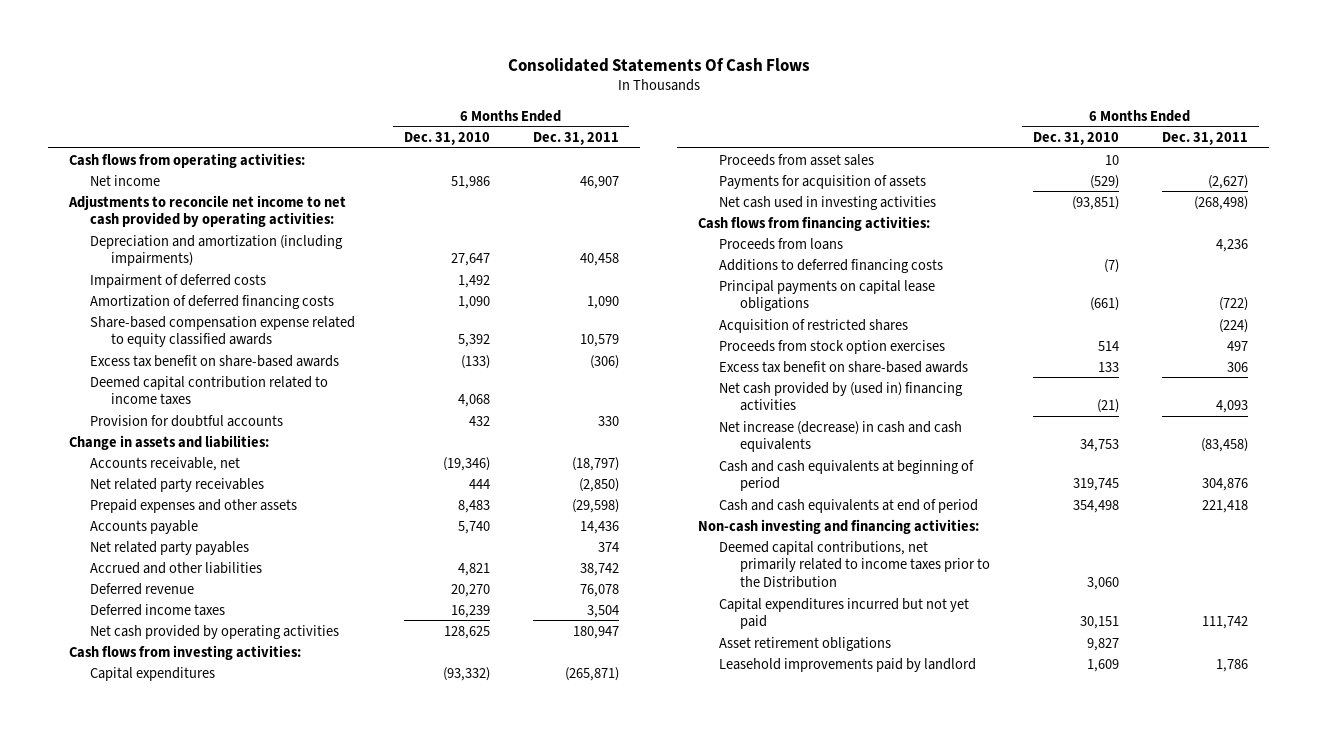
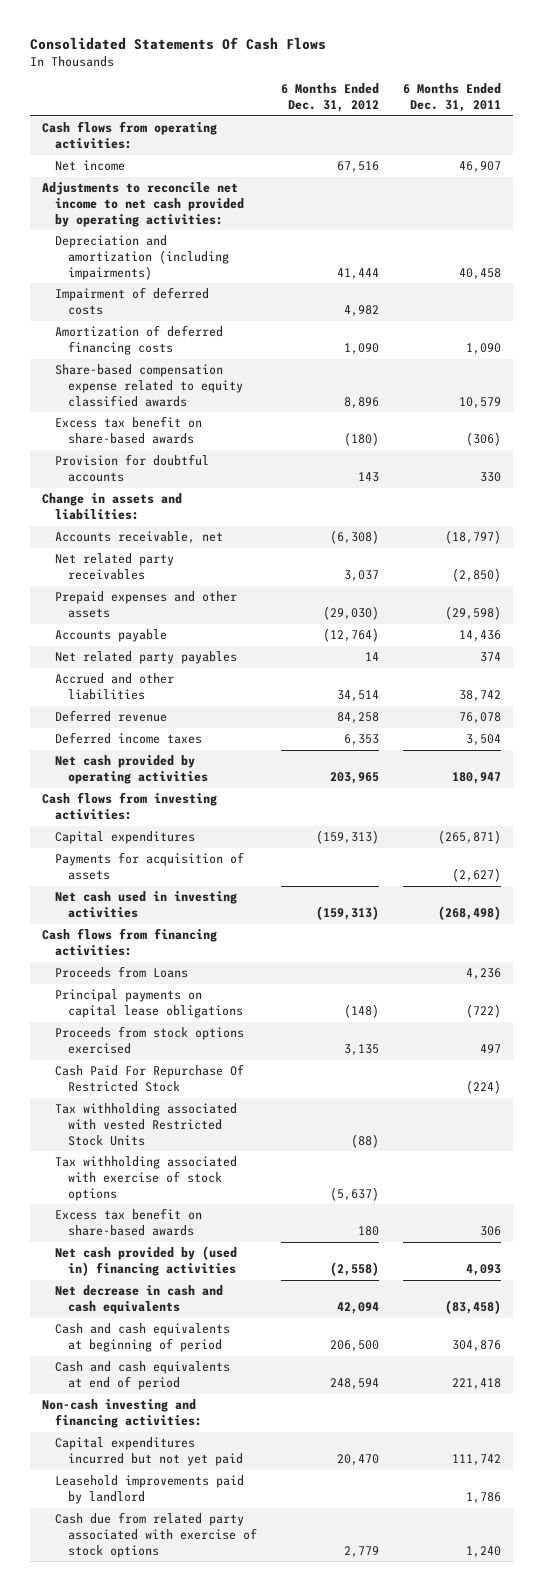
- | 6 Months Ended Dec. 31, 2010 | 6 Months Ended Dec. 31, 2011
+ | 6 Months Ended Dec. 31, 2012 | 6 Months Ended Dec. 31, 2011
- Deemed capital contribution related to income taxes | 4,068 |
- Proceeds from asset sales | 10 |
- Proceeds from loans | | 4,236
- Additions to deferred financing costs | (7) |
+ Proceeds from Loans | | 4,236
- Acquisition of restricted shares | | (224)
- Proceeds from stock option exercises | 514 | 497
+ Proceeds from stock options exercised | 3,135 | 497
+ Cash Paid For Repurchase Of Restricted Stock | | (224)
+ Tax withholding associated with vested Restricted Stock Units | (88) |
+ Tax withholding associated with exercise of stock options | (5,637) |
- Net increase (decrease) in cash and cash equivalents | 34,753 | (83,458)
+ Net decrease in cash and cash equivalents | 42,094 | (83,458)
- Deemed capital contributions, net primarily related to income taxes prior to the Distribution | 3,060 |
- Asset retirement obligations | 9,827 |
+ Cash due from related party associated with exercise of stock options | 2,779 | 1,240

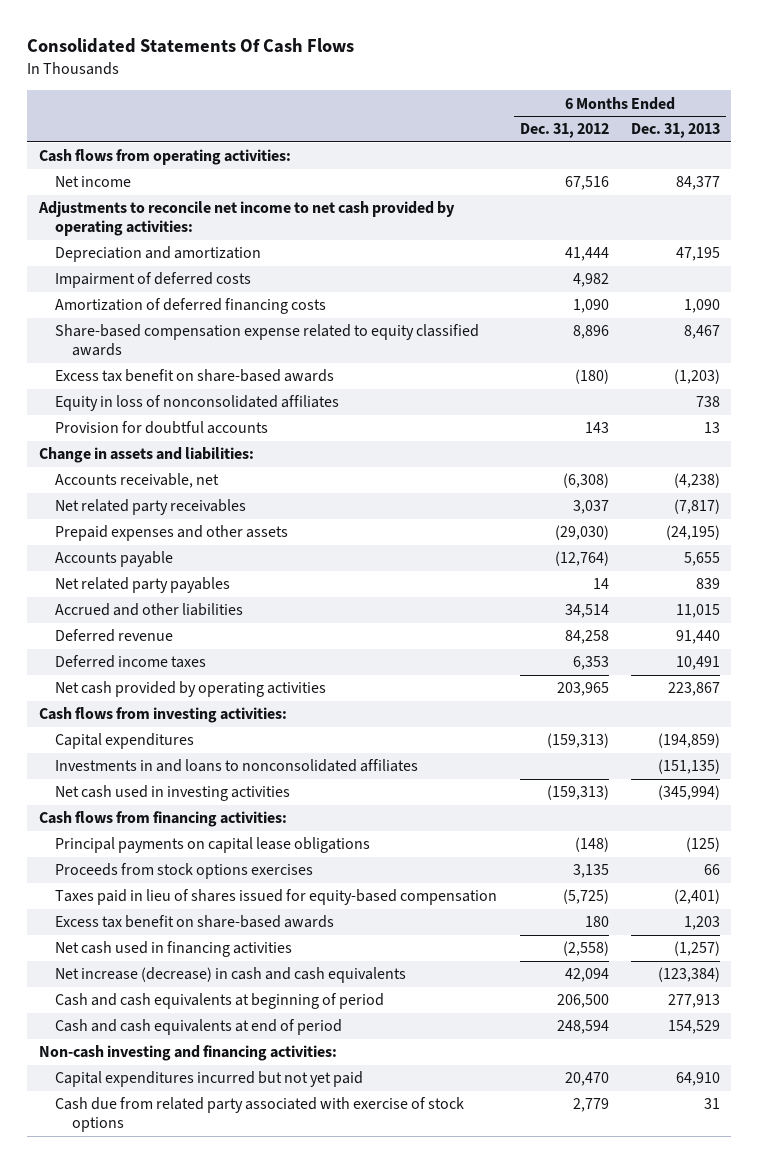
- | 6 Months Ended Dec. 31, 2012 | 6 Months Ended Dec. 31, 2011
+ | 6 Months Ended Dec. 31, 2012 | 6 Months Ended Dec. 31, 2013
- Depreciation and amortization (including impairments) | 41,444 | 40,458
+ Depreciation and amortization | 41,444 | 47,195
+ Equity in loss of nonconsolidated affiliates | | 738
- Payments for acquisition of assets | | (2,627)
+ Investments in and loans to nonconsolidated affiliates | | (151,135)
- Proceeds from Loans | | 4,236
- Proceeds from stock options exercised | 3,135 | 497
- Cash Paid For Repurchase Of Restricted Stock | | (224)
- Tax withholding associated with vested Restricted Stock Units | (88) |
- Tax withholding associated with exercise of stock options | (5,637) |
+ Proceeds from stock options exercises | 3,135 | 66
+ Taxes paid in lieu of shares issued for equity-based compensation | (5,725) | (2,401)
- Net cash provided by (used in) financing activities | (2,558) | 4,093
- Net decrease in cash and cash equivalents | 42,094 | (83,458)
+ Net cash used in financing activities | (2,558) | (1,257)
+ Net increase (decrease) in cash and cash equivalents | 42,094 | (123,384)
- Leasehold improvements paid by landlord | | 1,786

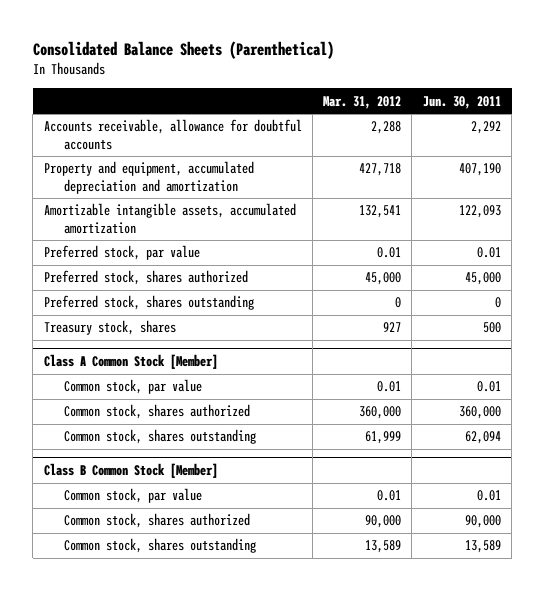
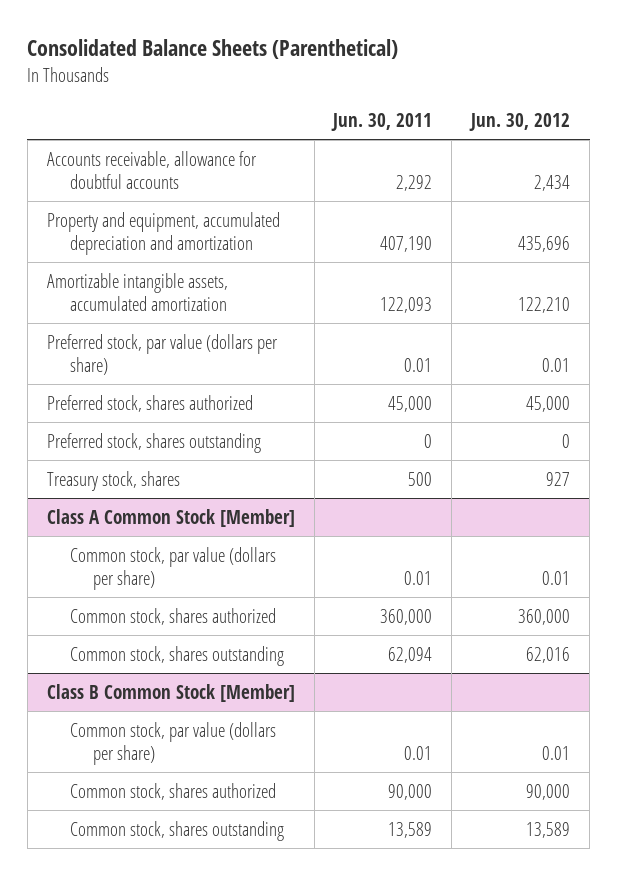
- | Mar. 31, 2012 | Jun. 30, 2011
+ | Jun. 30, 2011 | Jun. 30, 2012
- Preferred stock, par value | 0.01 | 0.01
+ Preferred stock, par value (dollars per share) | 0.01 | 0.01
@ Class A Common Stock [Member]
- Common stock, par value | 0.01 | 0.01
+ Common stock, par value (dollars per share) | 0.01 | 0.01
@ Class B Common Stock [Member]
- Common stock, par value | 0.01 | 0.01
+ Common stock, par value (dollars per share) | 0.01 | 0.01

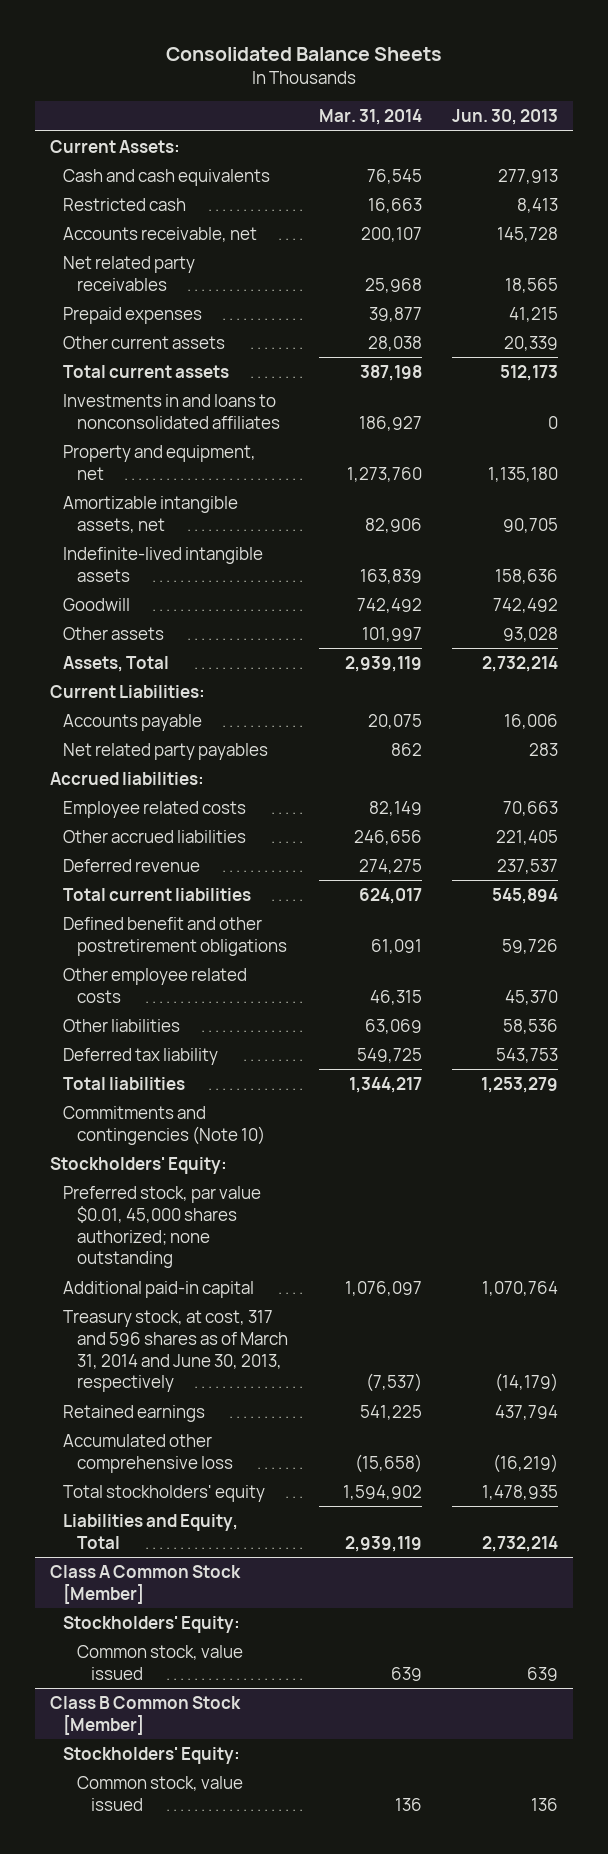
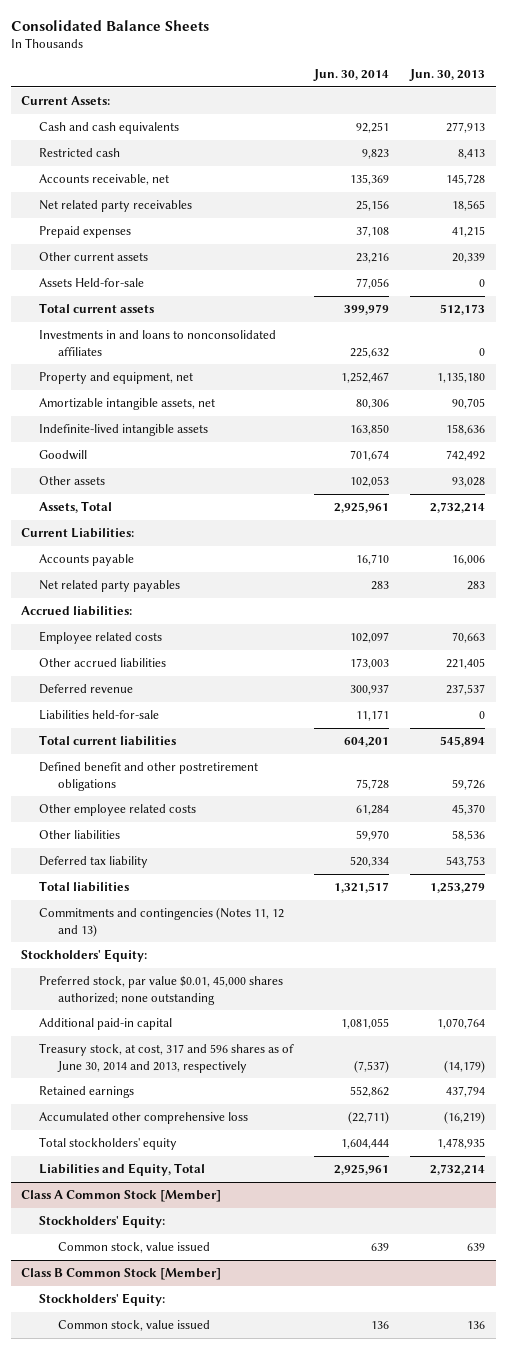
- | Mar. 31, 2014 | Jun. 30, 2013
+ | Jun. 30, 2014 | Jun. 30, 2013
+ Assets Held-for-sale | 77,056 | 0
+ Liabilities held-for-sale | 11,171 | 0
- Commitments and contingencies (Note 10)
+ Commitments and contingencies (Notes 11, 12 and 13)
- Treasury stock, at cost, 317 and 596 shares as of March 31, 2014 and June 30, 2013, respectively | (7,537) | (14,179)
+ Treasury stock, at cost, 317 and 596 shares as of June 30, 2014 and 2013, respectively | (7,537) | (14,179)

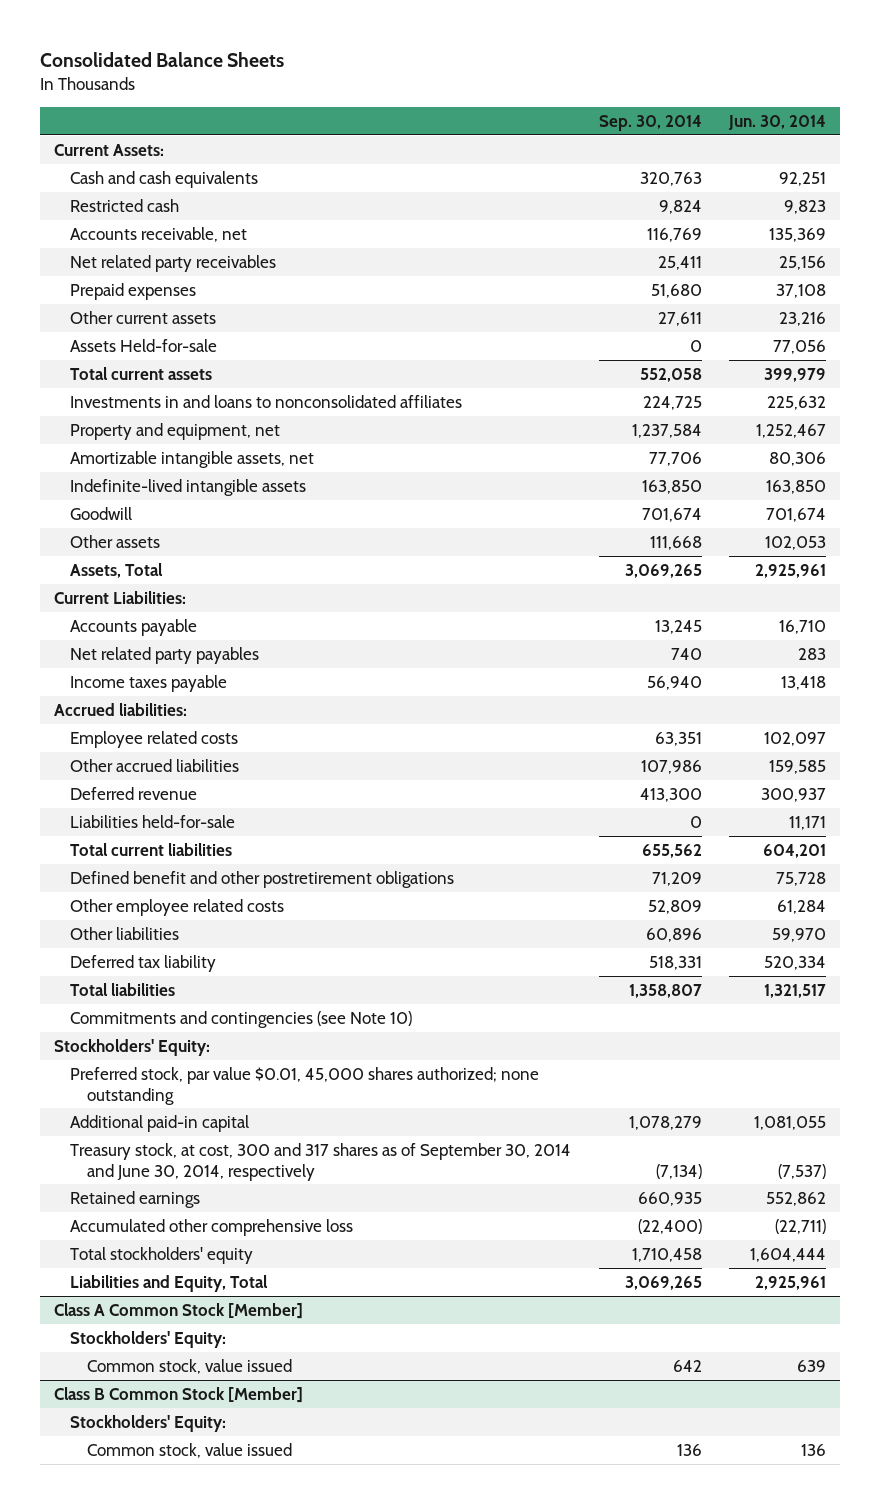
- | Jun. 30, 2014 | Jun. 30, 2013
+ | Sep. 30, 2014 | Jun. 30, 2014
+ Income taxes payable | 56,940 | 13,418
- Other accrued liabilities | 173,003 | 221,405
+ Other accrued liabilities | 107,986 | 159,585
- Commitments and contingencies (Notes 11, 12 and 13)
+ Commitments and contingencies (see Note 10)
- Treasury stock, at cost, 317 and 596 shares as of June 30, 2014 and 2013, respectively | (7,537) | (14,179)
+ Treasury stock, at cost, 300 and 317 shares as of September 30, 2014 and June 30, 2014, respectively | (7,134) | (7,537)

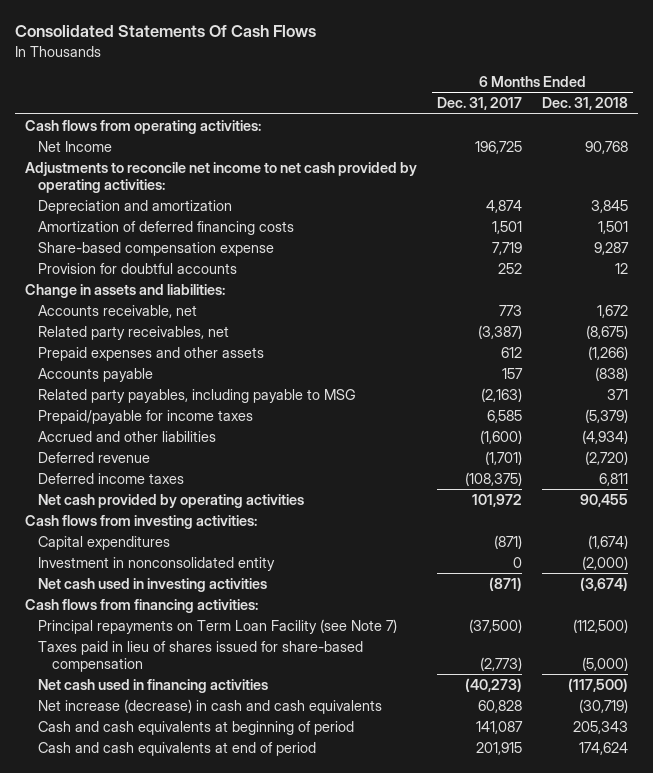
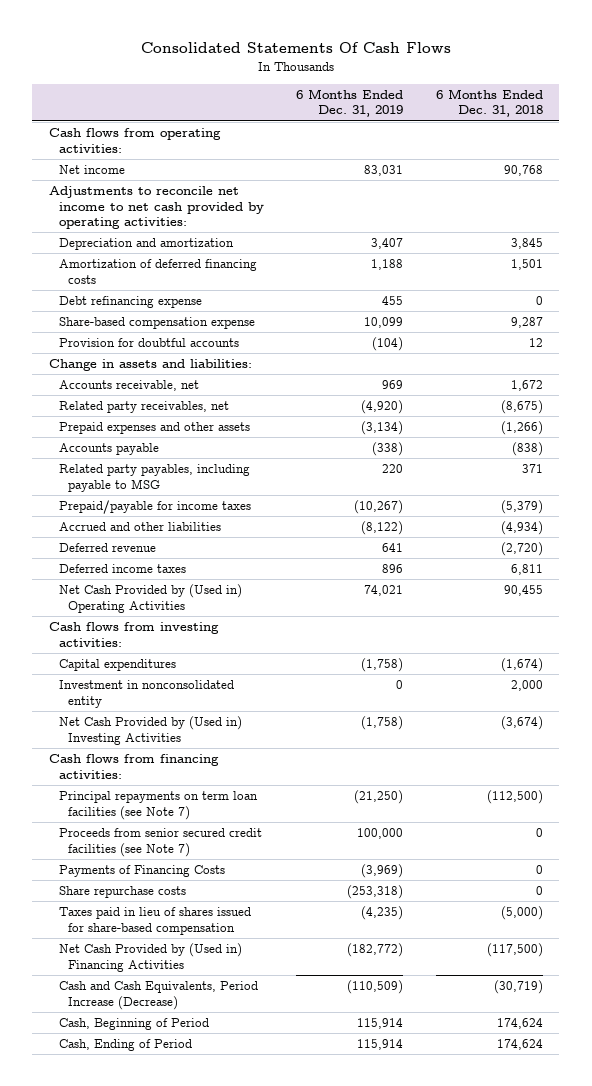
- | 6 Months Ended Dec. 31, 2017 | 6 Months Ended Dec. 31, 2018
+ | 6 Months Ended Dec. 31, 2019 | 6 Months Ended Dec. 31, 2018
- Net Income | 196,725 | 90,768
+ Net income | 83,031 | 90,768
+ Debt refinancing expense | 455 | 0
- Net cash provided by operating activities | 101,972 | 90,455
+ Net Cash Provided by (Used in) Operating Activities | 74,021 | 90,455
- Investment in nonconsolidated entity | 0 | (2,000)
- Net cash used in investing activities | (871) | (3,674)
+ Investment in nonconsolidated entity | 0 | 2,000
+ Net Cash Provided by (Used in) Investing Activities | (1,758) | (3,674)
- Principal repayments on Term Loan Facility (see Note 7) | (37,500) | (112,500)
+ Principal repayments on term loan facilities (see Note 7) | (21,250) | (112,500)
+ Proceeds from senior secured credit facilities (see Note 7) | 100,000 | 0
+ Payments of Financing Costs | (3,969) | 0
+ Share repurchase costs | (253,318) | 0
- Net cash used in financing activities | (40,273) | (117,500)
- Net increase (decrease) in cash and cash equivalents | 60,828 | (30,719)
- Cash and cash equivalents at beginning of period | 141,087 | 205,343
- Cash and cash equivalents at end of period | 201,915 | 174,624
+ Net Cash Provided by (Used in) Financing Activities | (182,772) | (117,500)
+ Cash and Cash Equivalents, Period Increase (Decrease) | (110,509) | (30,719)
+ Cash, Beginning of Period | 115,914 | 174,624
+ Cash, Ending of Period | 115,914 | 174,624

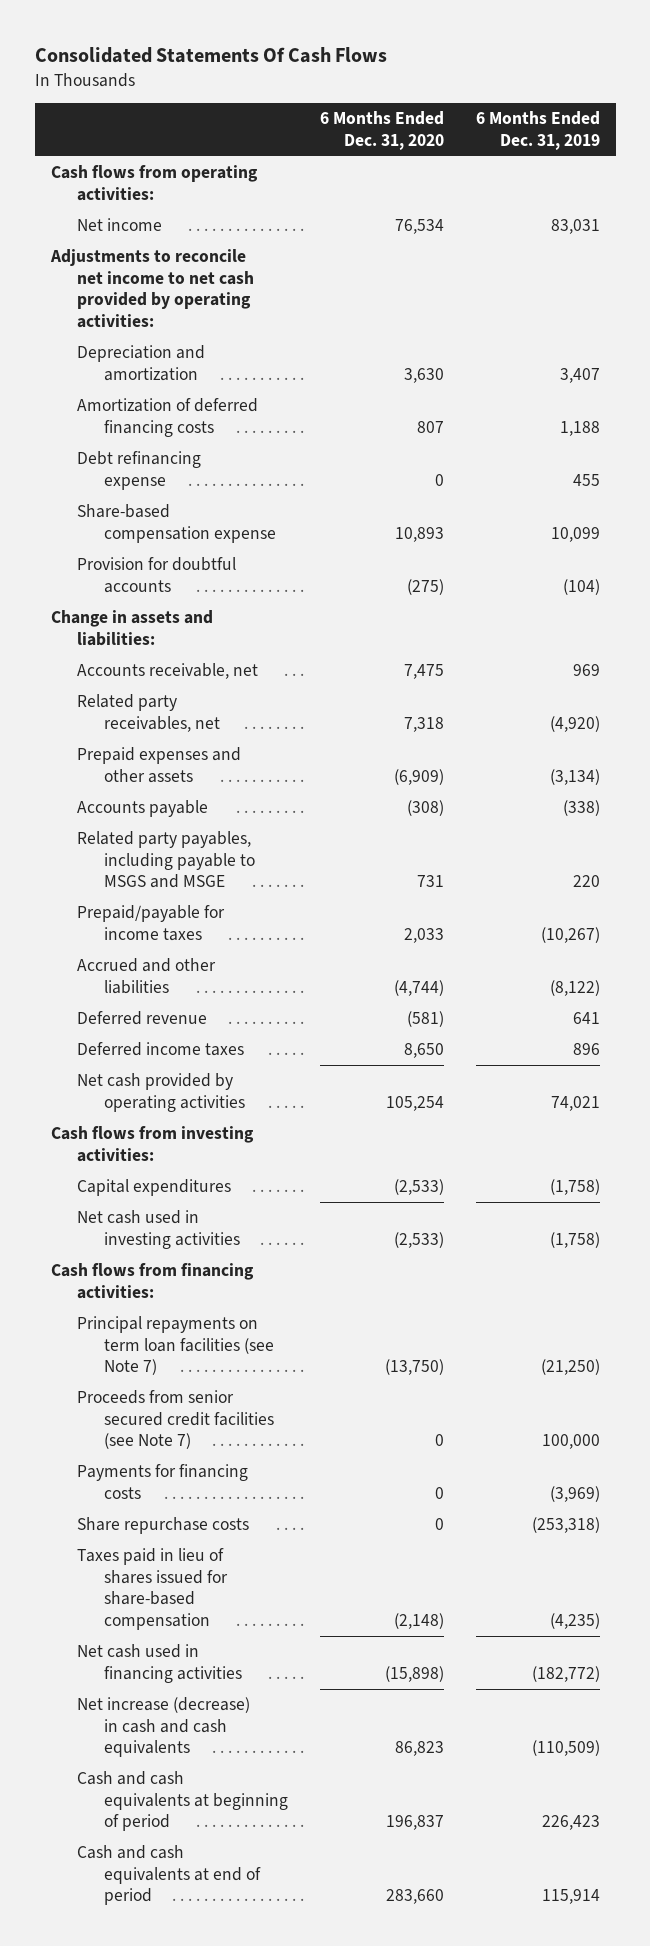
- | 6 Months Ended Dec. 31, 2019 | 6 Months Ended Dec. 31, 2018
+ | 6 Months Ended Dec. 31, 2020 | 6 Months Ended Dec. 31, 2019
- Related party payables, including payable to MSG | 220 | 371
+ Related party payables, including payable to MSGS and MSGE | 731 | 220
- Net Cash Provided by (Used in) Operating Activities | 74,021 | 90,455
+ Net cash provided by operating activities | 105,254 | 74,021
- Investment in nonconsolidated entity | 0 | 2,000
- Net Cash Provided by (Used in) Investing Activities | (1,758) | (3,674)
+ Net cash used in investing activities | (2,533) | (1,758)
- Payments of Financing Costs | (3,969) | 0
+ Payments for financing costs | 0 | (3,969)
- Net Cash Provided by (Used in) Financing Activities | (182,772) | (117,500)
- Cash and Cash Equivalents, Period Increase (Decrease) | (110,509) | (30,719)
- Cash, Beginning of Period | 115,914 | 174,624
- Cash, Ending of Period | 115,914 | 174,624
+ Net cash used in financing activities | (15,898) | (182,772)
+ Net increase (decrease) in cash and cash equivalents | 86,823 | (110,509)
+ Cash and cash equivalents at beginning of period | 196,837 | 226,423
+ Cash and cash equivalents at end of period | 283,660 | 115,914

